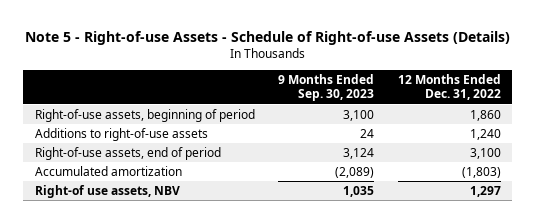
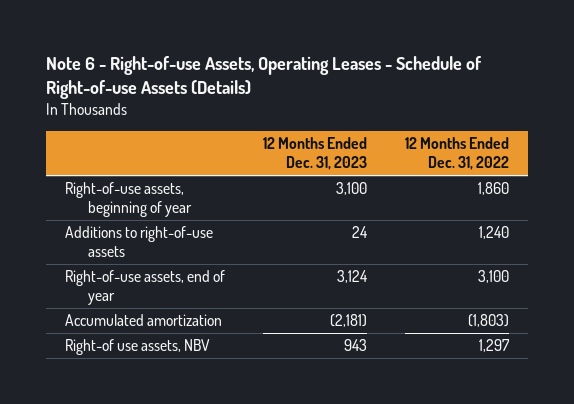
- Note 5 - Right-of-use Assets - Schedule of Right-of-use Assets (Details)
+ Note 6 - Right-of-use Assets, Operating Leases - Schedule of Right-of-use Assets (Details)
- | 9 Months Ended Sep. 30, 2023 | 12 Months Ended Dec. 31, 2022
+ | 12 Months Ended Dec. 31, 2023 | 12 Months Ended Dec. 31, 2022
- Right-of-use assets, beginning of period | 3,100 | 1,860
+ Right-of-use assets, beginning of year | 3,100 | 1,860
- Right-of-use assets, end of period | 3,124 | 3,100
+ Right-of-use assets, end of year | 3,124 | 3,100

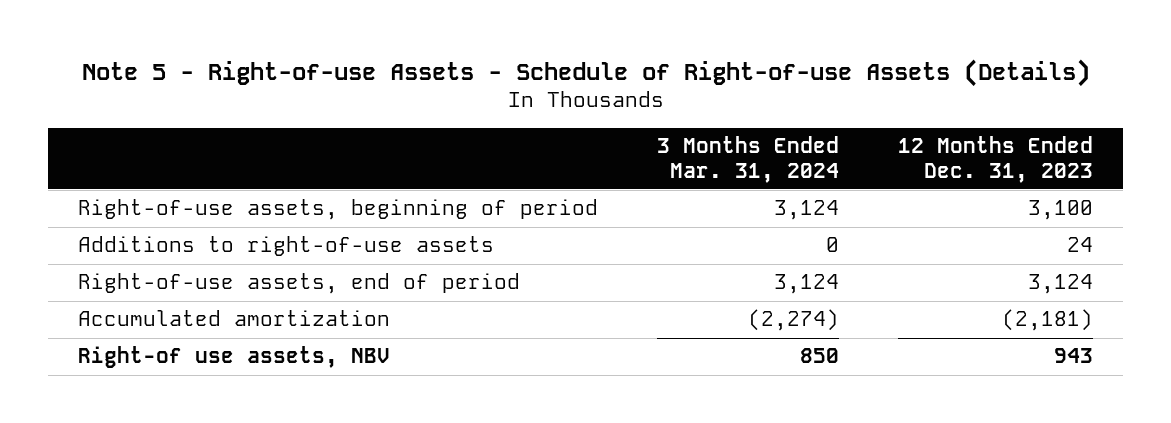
- Note 6 - Right-of-use Assets, Operating Leases - Schedule of Right-of-use Assets (Details)
+ Note 5 - Right-of-use Assets - Schedule of Right-of-use Assets (Details)
- | 12 Months Ended Dec. 31, 2023 | 12 Months Ended Dec. 31, 2022
+ | 3 Months Ended Mar. 31, 2024 | 12 Months Ended Dec. 31, 2023
- Right-of-use assets, beginning of year | 3,100 | 1,860
+ Right-of-use assets, beginning of period | 3,124 | 3,100
- Right-of-use assets, end of year | 3,124 | 3,100
+ Right-of-use assets, end of period | 3,124 | 3,124

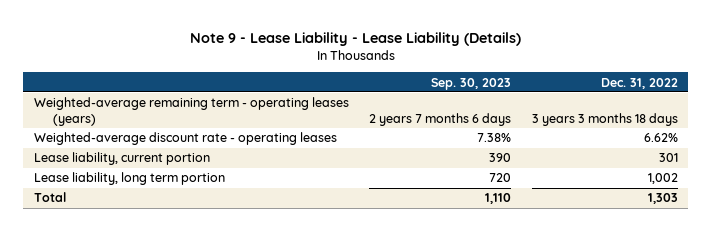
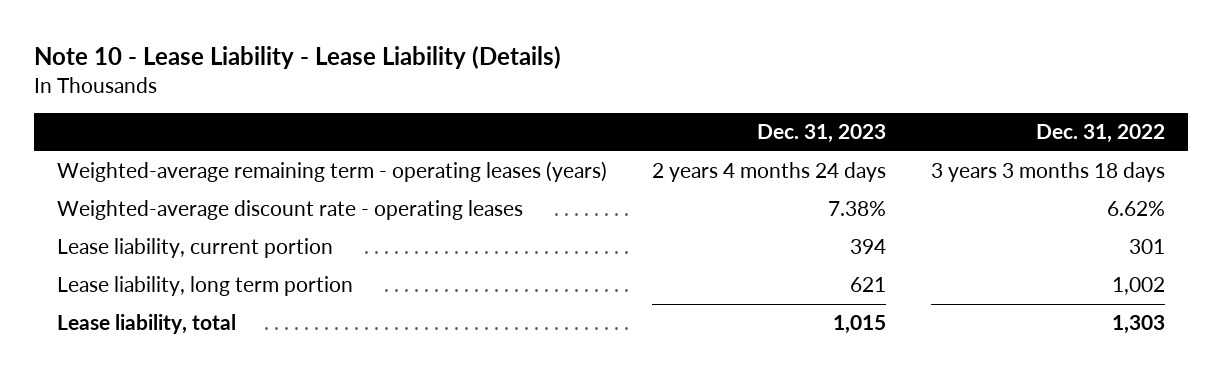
- Note 9 - Lease Liability - Lease Liability (Details)
+ Note 10 - Lease Liability - Lease Liability (Details)
- | Sep. 30, 2023 | Dec. 31, 2022
+ | Dec. 31, 2023 | Dec. 31, 2022
- Total | 1,110 | 1,303
+ Lease liability, total | 1,015 | 1,303

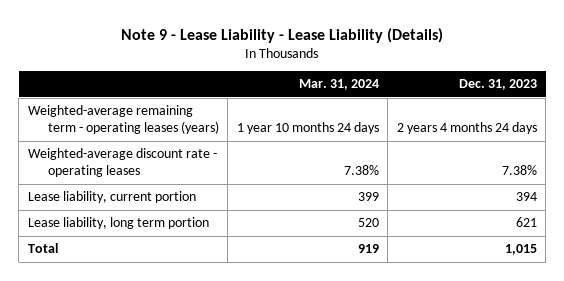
- Note 10 - Lease Liability - Lease Liability (Details)
+ Note 9 - Lease Liability - Lease Liability (Details)
- | Dec. 31, 2023 | Dec. 31, 2022
+ | Mar. 31, 2024 | Dec. 31, 2023
- Lease liability, total | 1,015 | 1,303
+ Total | 919 | 1,015

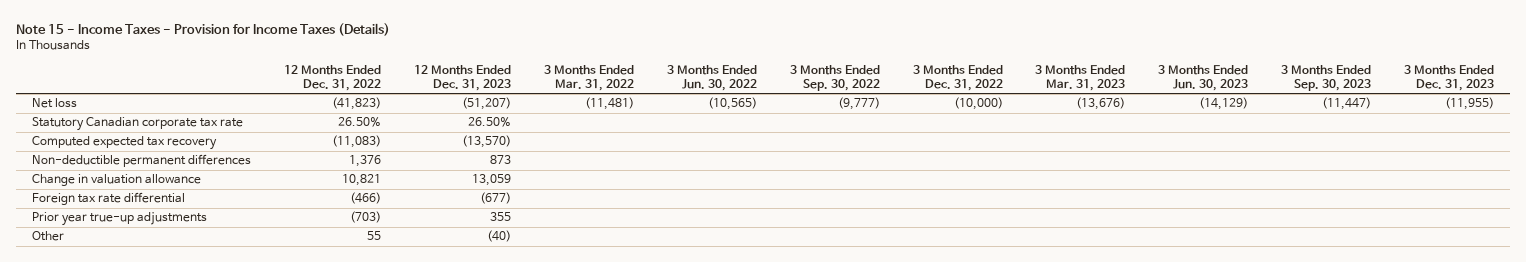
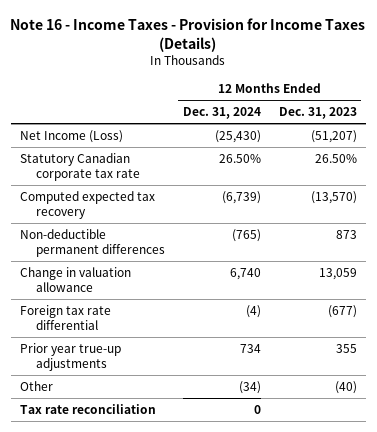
- Note 15 - Income Taxes - Provision for Income Taxes (Details)
+ Note 16 - Income Taxes - Provision for Income Taxes (Details)
- | 12 Months Ended Dec. 31, 2022 | 12 Months Ended Dec. 31, 2023 | 3 Months Ended Mar. 31, 2022 | 3 Months Ended Jun. 30, 2022 | 3 Months Ended Sep. 30, 2022 | 3 Months Ended Dec. 31, 2022 | 3 Months Ended Mar. 31, 2023 | 3 Months Ended Jun. 30, 2023 | 3 Months Ended Sep. 30, 2023 | 3 Months Ended Dec. 31, 2023
+ | 12 Months Ended Dec. 31, 2024 | 12 Months Ended Dec. 31, 2023
- Net loss | (41,823) | (51,207) | (11,481) | (10,565) | (9,777) | (10,000) | (13,676) | (14,129) | (11,447) | (11,955)
+ Net Income (Loss) | (25,430) | (51,207)
+ Tax rate reconciliation | 0 |

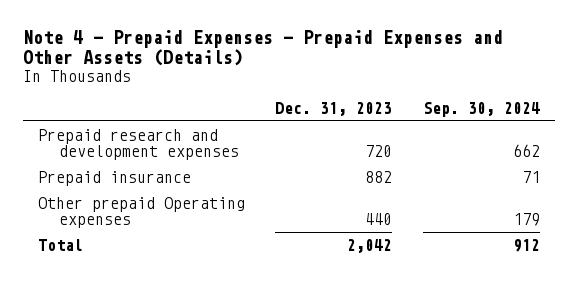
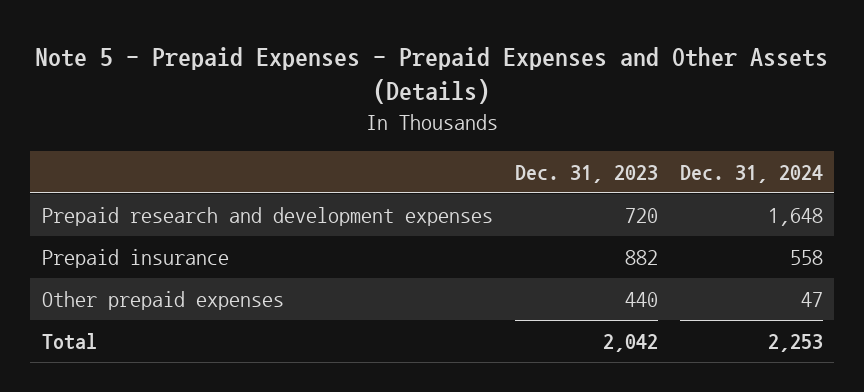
- Note 4 - Prepaid Expenses - Prepaid Expenses and Other Assets (Details)
+ Note 5 - Prepaid Expenses - Prepaid Expenses and Other Assets (Details)
- | Dec. 31, 2023 | Sep. 30, 2024
+ | Dec. 31, 2023 | Dec. 31, 2024
- Other prepaid Operating expenses | 440 | 179
+ Other prepaid expenses | 440 | 47

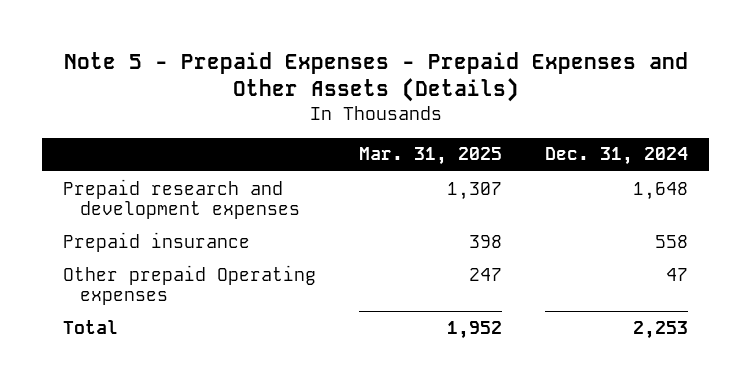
- | Dec. 31, 2023 | Dec. 31, 2024
+ | Mar. 31, 2025 | Dec. 31, 2024
- Other prepaid expenses | 440 | 47
+ Other prepaid Operating expenses | 247 | 47

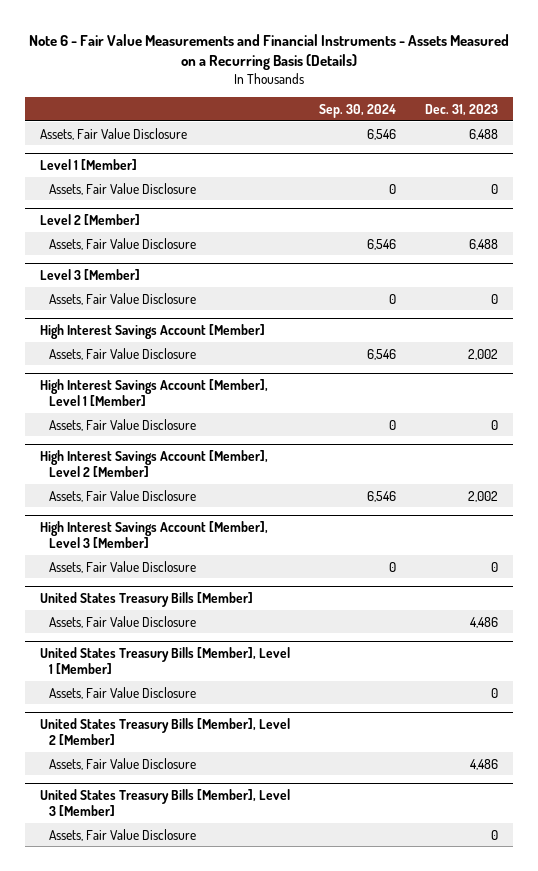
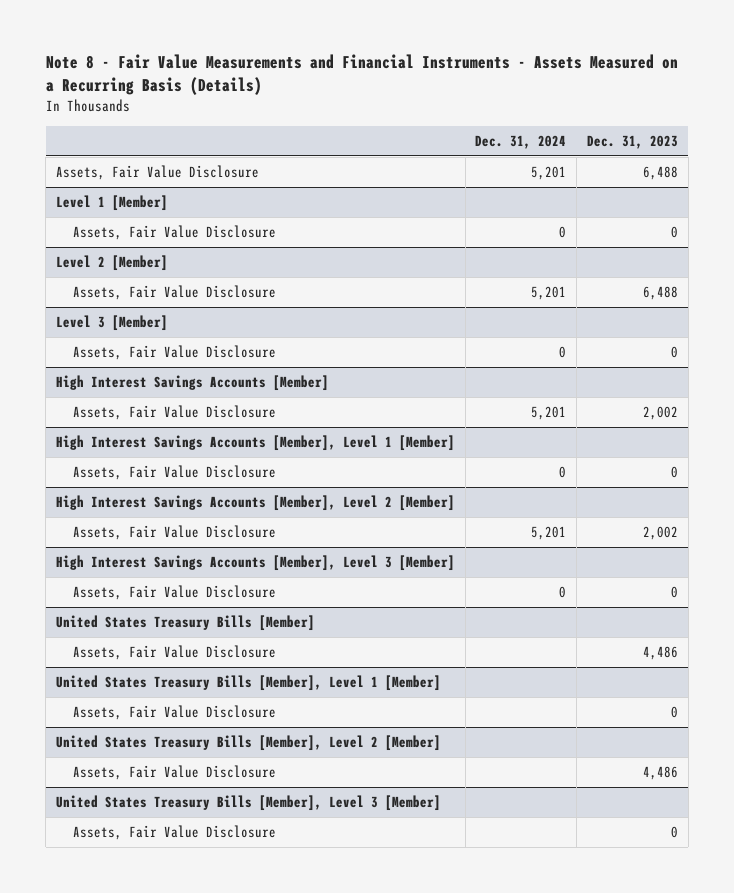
- Note 6 - Fair Value Measurements and Financial Instruments - Assets Measured on a Recurring Basis (Details)
+ Note 8 - Fair Value Measurements and Financial Instruments - Assets Measured on a Recurring Basis (Details)
- | Sep. 30, 2024 | Dec. 31, 2023
+ | Dec. 31, 2024 | Dec. 31, 2023
- High Interest Savings Account [Member]
+ High Interest Savings Accounts [Member]
- High Interest Savings Account [Member], Level 1 [Member]
+ High Interest Savings Accounts [Member], Level 1 [Member]
- High Interest Savings Account [Member], Level 2 [Member]
+ High Interest Savings Accounts [Member], Level 2 [Member]
- High Interest Savings Account [Member], Level 3 [Member]
+ High Interest Savings Accounts [Member], Level 3 [Member]

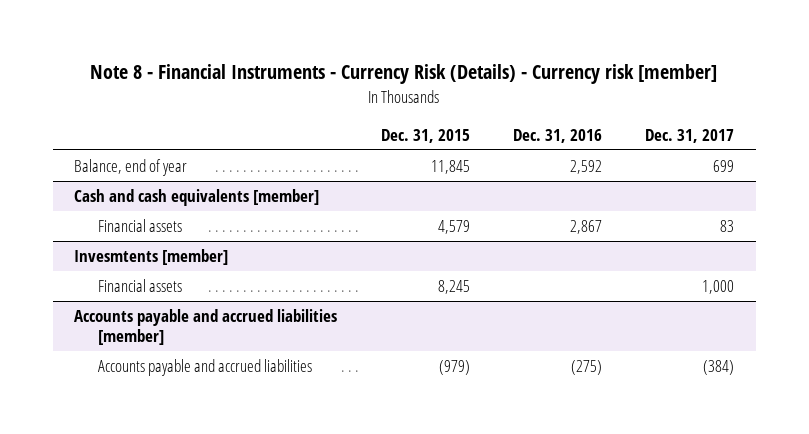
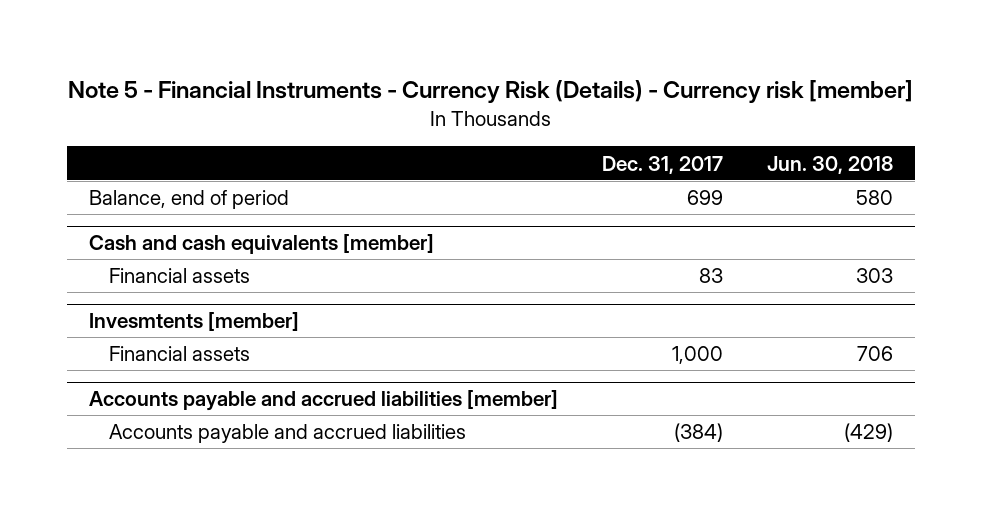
- Note 8 - Financial Instruments - Currency Risk (Details) - Currency risk [member]
+ Note 5 - Financial Instruments - Currency Risk (Details) - Currency risk [member]
- | Dec. 31, 2015 | Dec. 31, 2016 | Dec. 31, 2017
+ | Dec. 31, 2017 | Jun. 30, 2018
- Balance, end of year | 11,845 | 2,592 | 699
+ Balance, end of period | 699 | 580

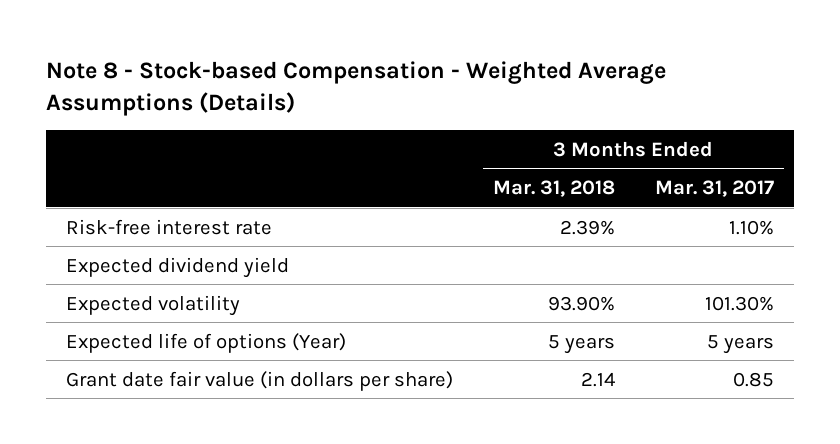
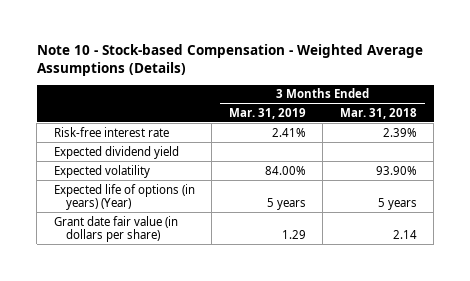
- Note 8 - Stock-based Compensation - Weighted Average Assumptions (Details)
+ Note 10 - Stock-based Compensation - Weighted Average Assumptions (Details)
- | 3 Months Ended Mar. 31, 2018 | 3 Months Ended Mar. 31, 2017
+ | 3 Months Ended Mar. 31, 2019 | 3 Months Ended Mar. 31, 2018
- Expected life of options (Year) | 5 years | 5 years
+ Expected life of options (in years) (Year) | 5 years | 5 years

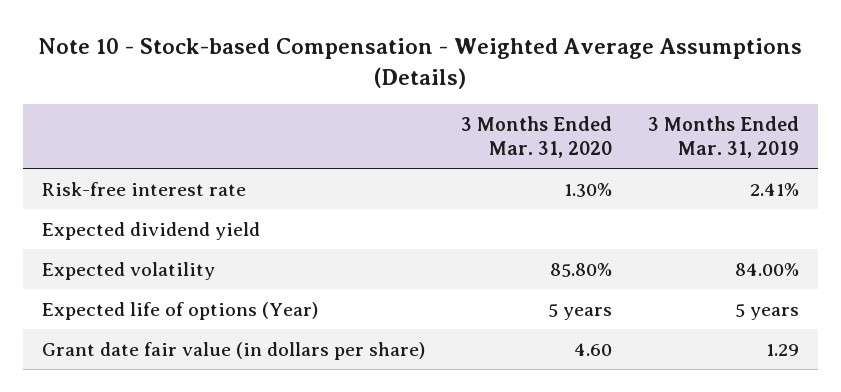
- | 3 Months Ended Mar. 31, 2019 | 3 Months Ended Mar. 31, 2018
+ | 3 Months Ended Mar. 31, 2020 | 3 Months Ended Mar. 31, 2019
- Expected life of options (in years) (Year) | 5 years | 5 years
+ Expected life of options (Year) | 5 years | 5 years

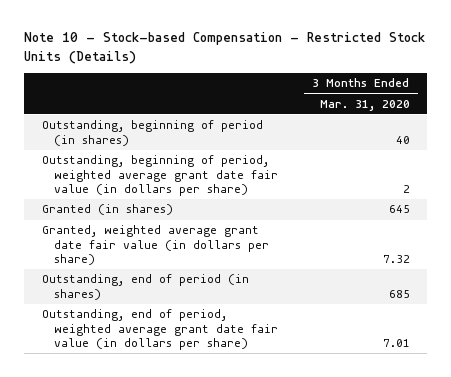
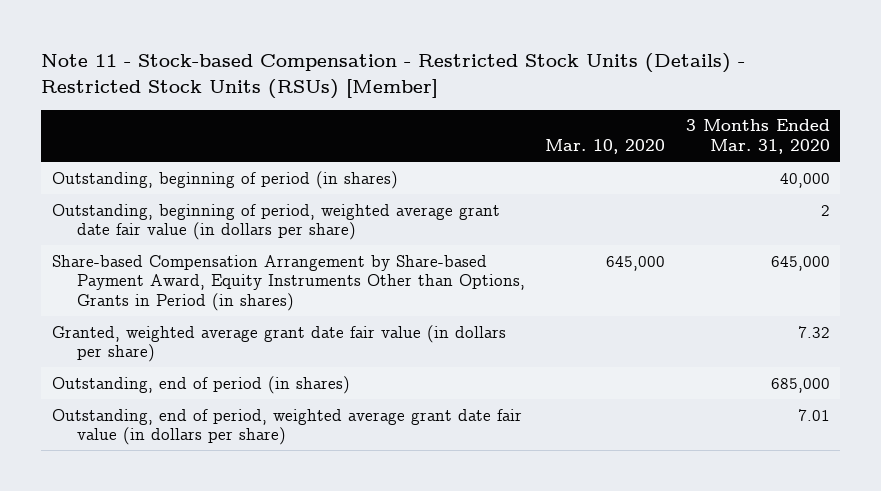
- Note 10 - Stock-based Compensation - Restricted Stock Units (Details)
+ Note 11 - Stock-based Compensation - Restricted Stock Units (Details) - Restricted Stock Units (RSUs) [Member]
- | 3 Months Ended Mar. 31, 2020
+ | Mar. 10, 2020 | 3 Months Ended Mar. 31, 2020
- Outstanding, beginning of period (in shares) | 40
+ Outstanding, beginning of period (in shares) | | 40,000
- Granted (in shares) | 645
+ Share-based Compensation Arrangement by Share-based Payment Award, Equity Instruments Other than Options, Grants in Period (in shares) | 645,000 | 645,000
- Outstanding, end of period (in shares) | 685
+ Outstanding, end of period (in shares) | | 685,000

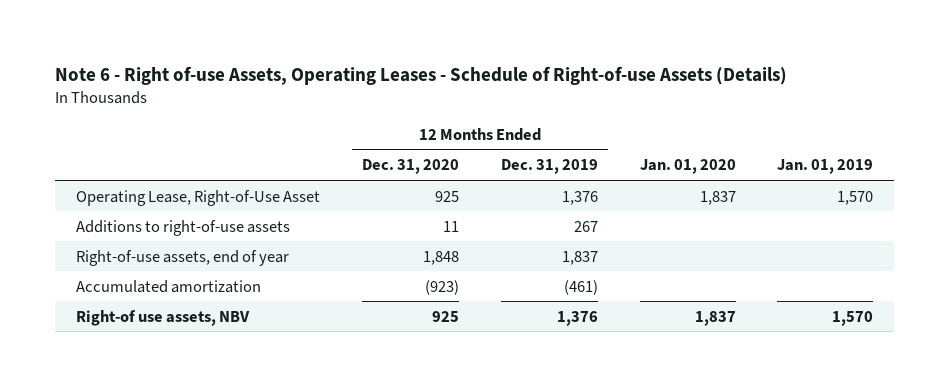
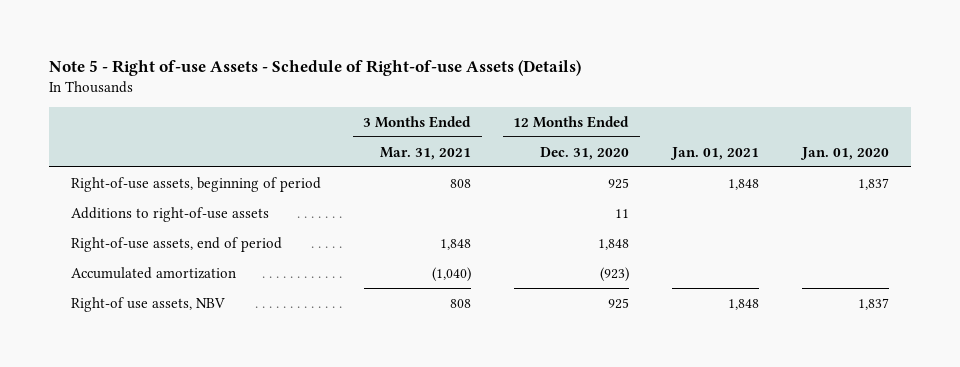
- Note 6 - Right of-use Assets, Operating Leases - Schedule of Right-of-use Assets (Details)
+ Note 5 - Right of-use Assets - Schedule of Right-of-use Assets (Details)
- | 12 Months Ended Dec. 31, 2020 | 12 Months Ended Dec. 31, 2019 | Jan. 01, 2020 | Jan. 01, 2019
+ | 3 Months Ended Mar. 31, 2021 | 12 Months Ended Dec. 31, 2020 | Jan. 01, 2021 | Jan. 01, 2020
- Operating Lease, Right-of-Use Asset | 925 | 1,376 | 1,837 | 1,570
+ Right-of-use assets, beginning of period | 808 | 925 | 1,848 | 1,837
- Right-of-use assets, end of year | 1,848 | 1,837 | |
+ Right-of-use assets, end of period | 1,848 | 1,848 | |

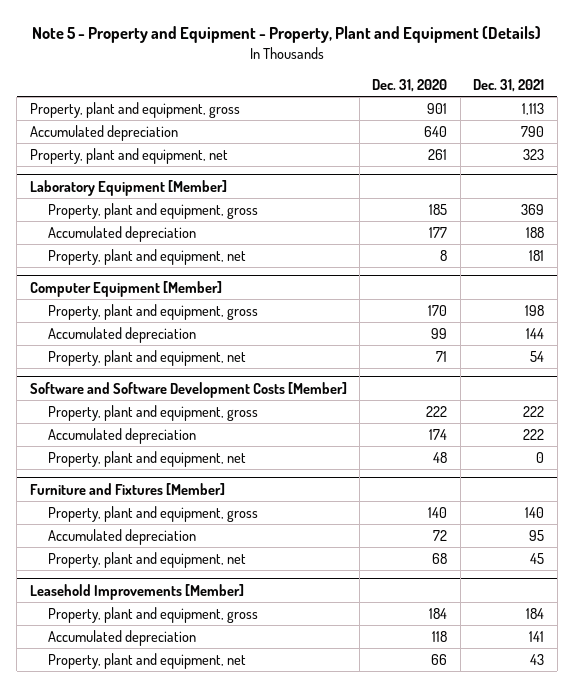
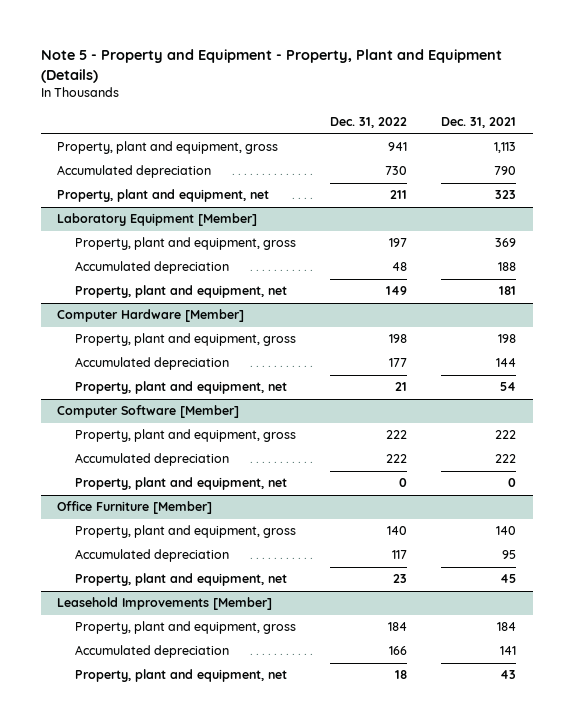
- | Dec. 31, 2020 | Dec. 31, 2021
+ | Dec. 31, 2022 | Dec. 31, 2021
- Computer Equipment [Member]
+ Computer Hardware [Member]
- Software and Software Development Costs [Member]
+ Computer Software [Member]
- Furniture and Fixtures [Member]
+ Office Furniture [Member]

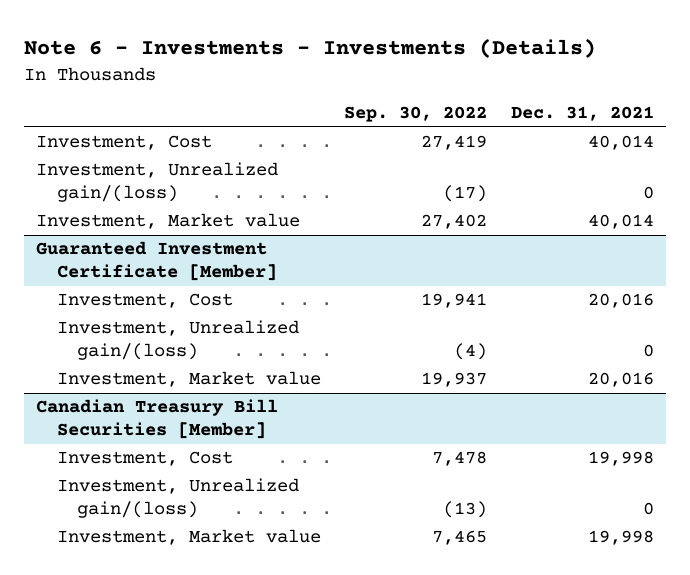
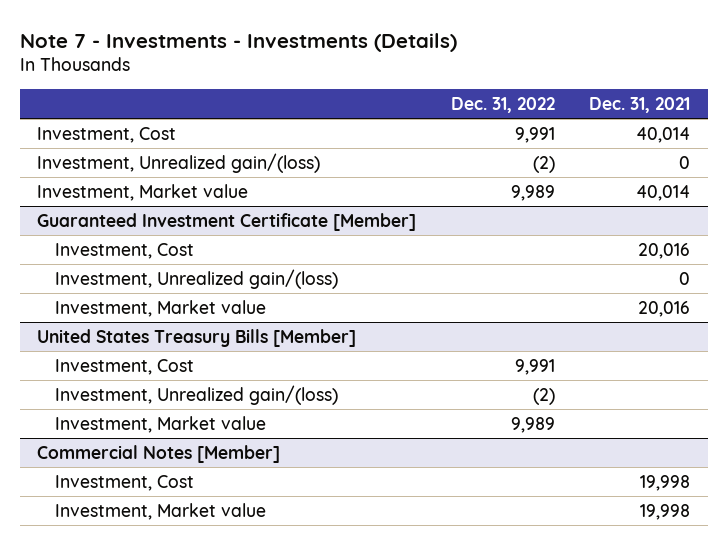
- Note 6 - Investments - Investments (Details)
+ Note 7 - Investments - Investments (Details)
- | Sep. 30, 2022 | Dec. 31, 2021
+ | Dec. 31, 2022 | Dec. 31, 2021
- Canadian Treasury Bill Securities [Member]
+ United States Treasury Bills [Member]
+ Investment, Cost | 9,991 |
+ Investment, Unrealized gain/(loss) | (2) |
+ Investment, Market value | 9,989 |
+ Commercial Notes [Member]
- Investment, Unrealized gain/(loss) | (13) | 0

